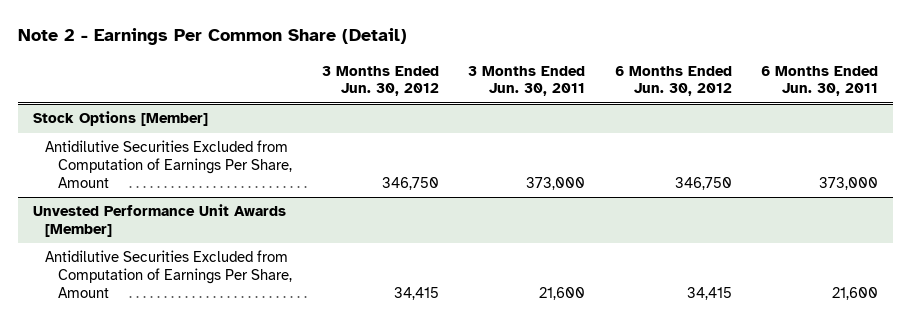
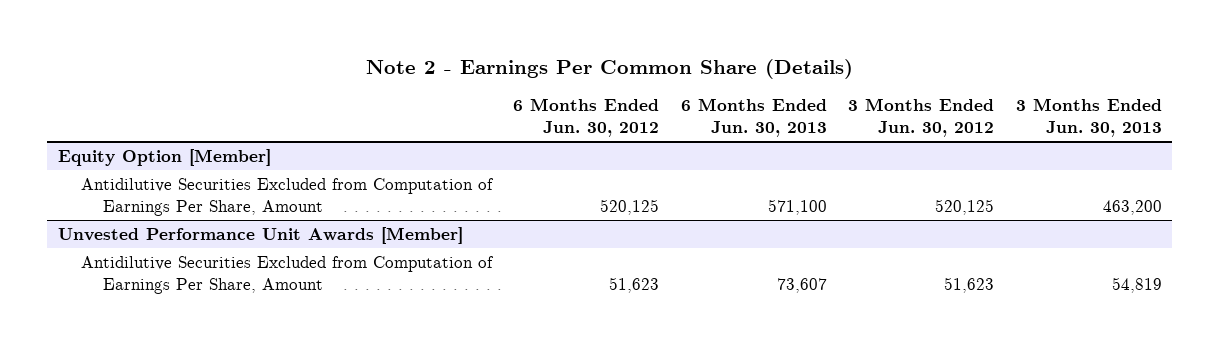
- Note 2 - Earnings Per Common Share (Detail)
+ Note 2 - Earnings Per Common Share (Details)
- | 3 Months Ended Jun. 30, 2012 | 3 Months Ended Jun. 30, 2011 | 6 Months Ended Jun. 30, 2012 | 6 Months Ended Jun. 30, 2011
+ | 6 Months Ended Jun. 30, 2012 | 6 Months Ended Jun. 30, 2013 | 3 Months Ended Jun. 30, 2012 | 3 Months Ended Jun. 30, 2013
- Stock Options [Member]
- Antidilutive Securities Excluded from Computation of Earnings Per Share, Amount | 346,750 | 373,000 | 346,750 | 373,000
+ Equity Option [Member]
+ Antidilutive Securities Excluded from Computation of Earnings Per Share, Amount | 520,125 | 571,100 | 520,125 | 463,200
@ Unvested Performance Unit Awards [Member]
- Antidilutive Securities Excluded from Computation of Earnings Per Share, Amount | 34,415 | 21,600 | 34,415 | 21,600
+ Antidilutive Securities Excluded from Computation of Earnings Per Share, Amount | 51,623 | 73,607 | 51,623 | 54,819

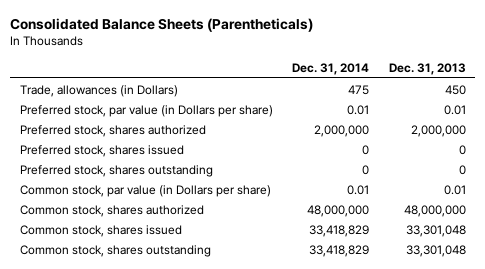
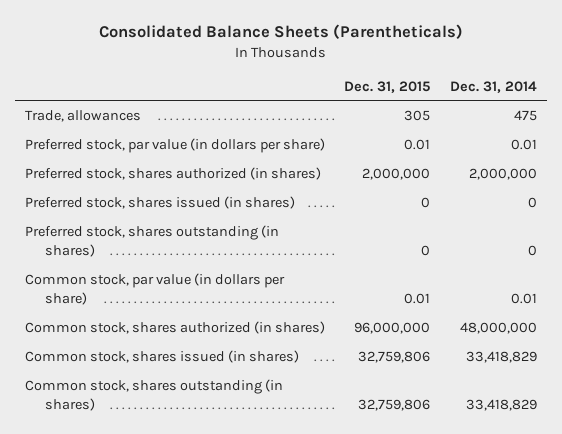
- | Dec. 31, 2014 | Dec. 31, 2013
+ | Dec. 31, 2015 | Dec. 31, 2014
- Trade, allowances (in Dollars) | 475 | 450
- Preferred stock, par value (in Dollars per share) | 0.01 | 0.01
- Preferred stock, shares authorized | 2,000,000 | 2,000,000
- Preferred stock, shares issued | 0 | 0
- Preferred stock, shares outstanding | 0 | 0
- Common stock, par value (in Dollars per share) | 0.01 | 0.01
- Common stock, shares authorized | 48,000,000 | 48,000,000
- Common stock, shares issued | 33,418,829 | 33,301,048
- Common stock, shares outstanding | 33,418,829 | 33,301,048
+ Trade, allowances | 305 | 475
+ Preferred stock, par value (in dollars per share) | 0.01 | 0.01
+ Preferred stock, shares authorized (in shares) | 2,000,000 | 2,000,000
+ Preferred stock, shares issued (in shares) | 0 | 0
+ Preferred stock, shares outstanding (in shares) | 0 | 0
+ Common stock, par value (in dollars per share) | 0.01 | 0.01
+ Common stock, shares authorized (in shares) | 96,000,000 | 48,000,000
+ Common stock, shares issued (in shares) | 32,759,806 | 33,418,829
+ Common stock, shares outstanding (in shares) | 32,759,806 | 33,418,829

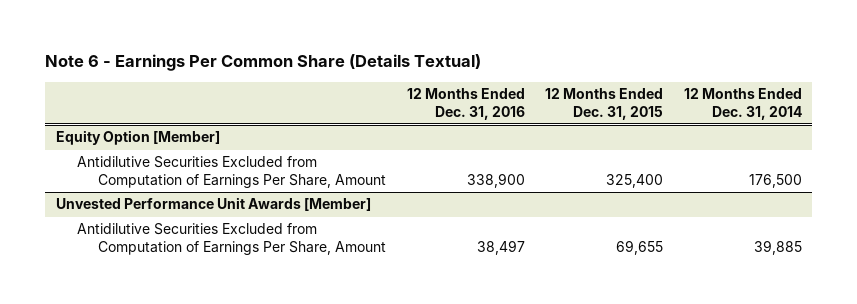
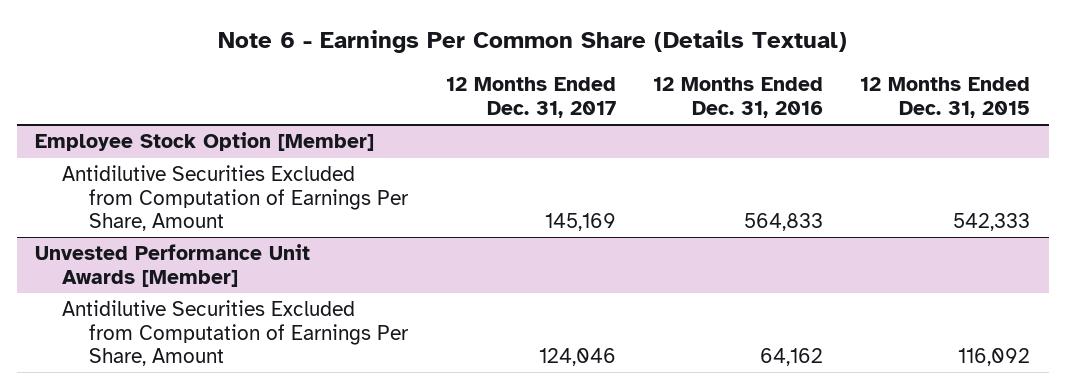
- | 12 Months Ended Dec. 31, 2016 | 12 Months Ended Dec. 31, 2015 | 12 Months Ended Dec. 31, 2014
+ | 12 Months Ended Dec. 31, 2017 | 12 Months Ended Dec. 31, 2016 | 12 Months Ended Dec. 31, 2015
- Equity Option [Member]
- Antidilutive Securities Excluded from Computation of Earnings Per Share, Amount | 338,900 | 325,400 | 176,500
+ Employee Stock Option [Member]
+ Antidilutive Securities Excluded from Computation of Earnings Per Share, Amount | 145,169 | 564,833 | 542,333
@ Unvested Performance Unit Awards [Member]
- Antidilutive Securities Excluded from Computation of Earnings Per Share, Amount | 38,497 | 69,655 | 39,885
+ Antidilutive Securities Excluded from Computation of Earnings Per Share, Amount | 124,046 | 64,162 | 116,092

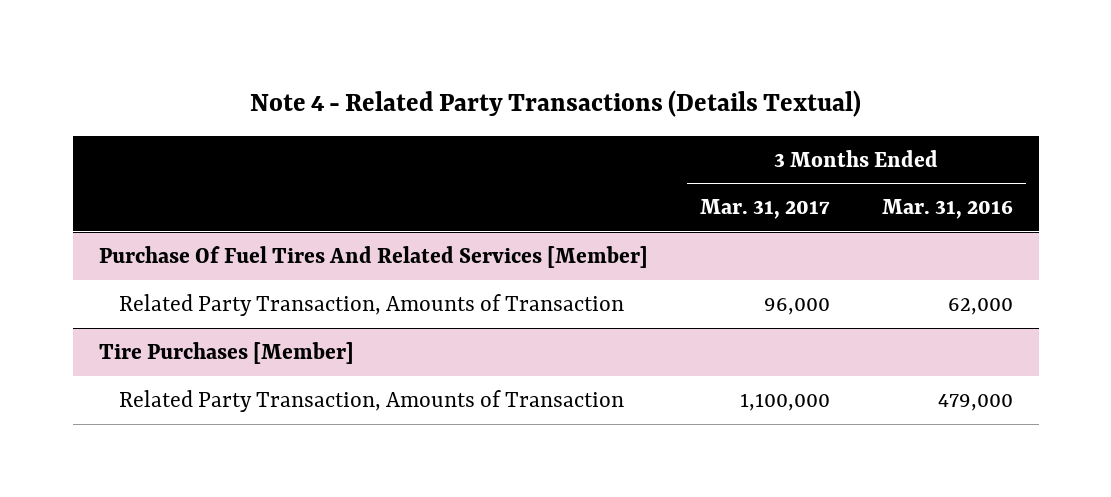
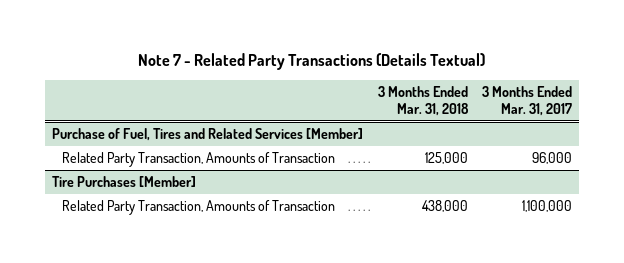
- Note 4 - Related Party Transactions (Details Textual)
+ Note 7 - Related Party Transactions (Details Textual)
- | 3 Months Ended Mar. 31, 2017 | 3 Months Ended Mar. 31, 2016
+ | 3 Months Ended Mar. 31, 2018 | 3 Months Ended Mar. 31, 2017
- Purchase Of Fuel Tires And Related Services [Member]
+ Purchase of Fuel, Tires and Related Services [Member]

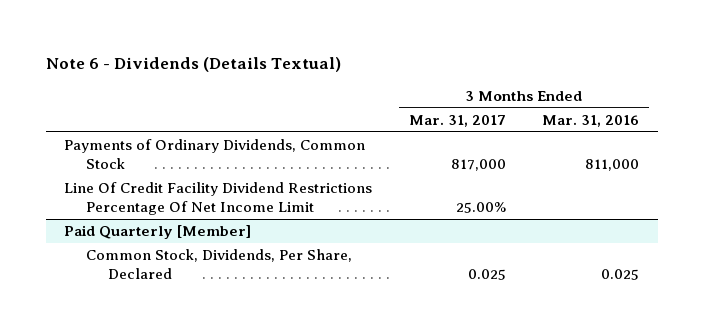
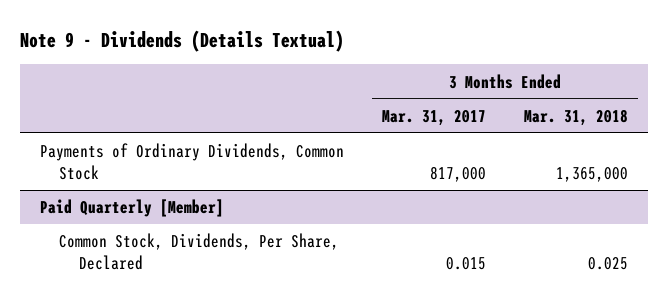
- Note 6 - Dividends (Details Textual)
+ Note 9 - Dividends (Details Textual)
- | 3 Months Ended Mar. 31, 2017 | 3 Months Ended Mar. 31, 2016
+ | 3 Months Ended Mar. 31, 2017 | 3 Months Ended Mar. 31, 2018
- Line Of Credit Facility Dividend Restrictions Percentage Of Net Income Limit | 25.00% |
@ Paid Quarterly [Member]
- Common Stock, Dividends, Per Share, Declared | 0.025 | 0.025
+ Common Stock, Dividends, Per Share, Declared | 0.015 | 0.025

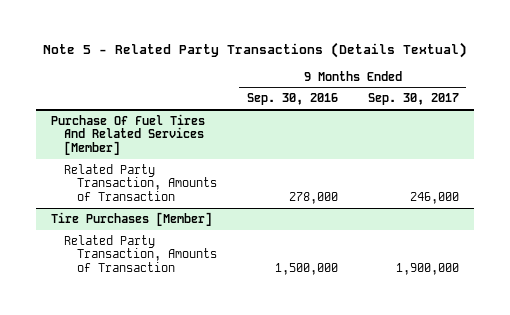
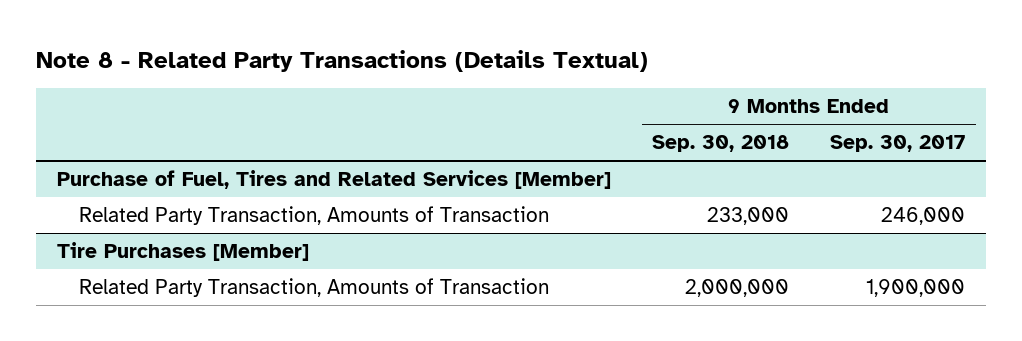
- Note 5 - Related Party Transactions (Details Textual)
+ Note 8 - Related Party Transactions (Details Textual)
- | 9 Months Ended Sep. 30, 2016 | 9 Months Ended Sep. 30, 2017
+ | 9 Months Ended Sep. 30, 2018 | 9 Months Ended Sep. 30, 2017
- Purchase Of Fuel Tires And Related Services [Member]
+ Purchase of Fuel, Tires and Related Services [Member]

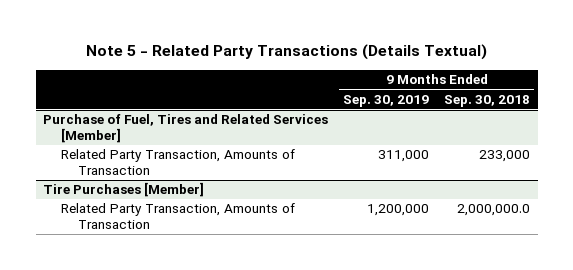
- Note 8 - Related Party Transactions (Details Textual)
+ Note 5 - Related Party Transactions (Details Textual)
- | 9 Months Ended Sep. 30, 2018 | 9 Months Ended Sep. 30, 2017
+ | 9 Months Ended Sep. 30, 2019 | 9 Months Ended Sep. 30, 2018
@ Tire Purchases [Member]
- Related Party Transaction, Amounts of Transaction | 2,000,000 | 1,900,000
+ Related Party Transaction, Amounts of Transaction | 1,200,000 | 2,000,000.0

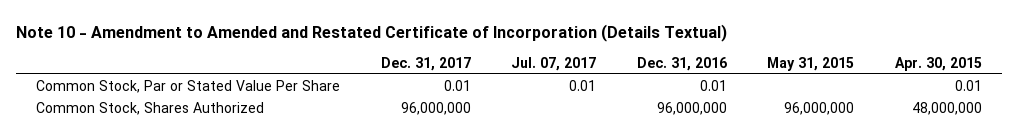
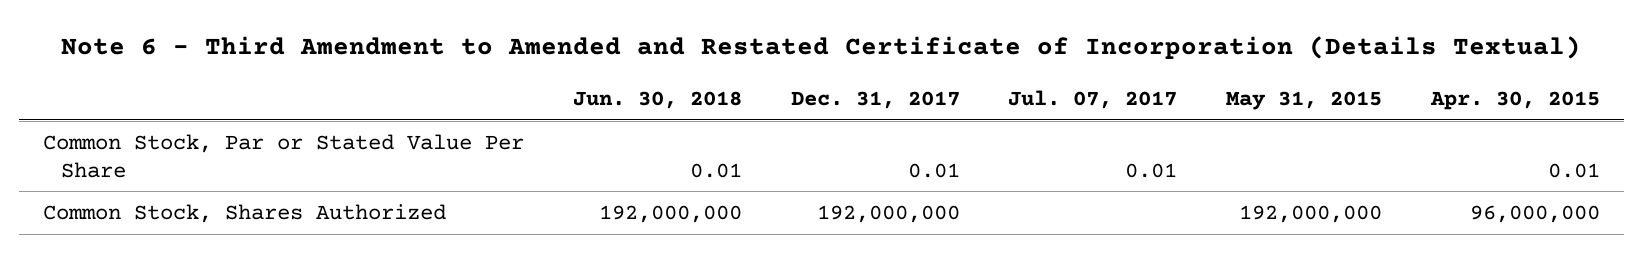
- Note 10 - Amendment to Amended and Restated Certificate of Incorporation (Details Textual)
+ Note 6 - Third Amendment to Amended and Restated Certificate of Incorporation (Details Textual)
- | Dec. 31, 2017 | Jul. 07, 2017 | Dec. 31, 2016 | May 31, 2015 | Apr. 30, 2015
+ | Jun. 30, 2018 | Dec. 31, 2017 | Jul. 07, 2017 | May 31, 2015 | Apr. 30, 2015
- Common Stock, Shares Authorized | 96,000,000 | | 96,000,000 | 96,000,000 | 48,000,000
+ Common Stock, Shares Authorized | 192,000,000 | 192,000,000 | | 192,000,000 | 96,000,000

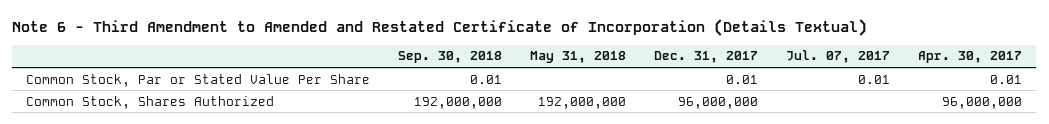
- | Jun. 30, 2018 | Dec. 31, 2017 | Jul. 07, 2017 | May 31, 2015 | Apr. 30, 2015
+ | Sep. 30, 2018 | May 31, 2018 | Dec. 31, 2017 | Jul. 07, 2017 | Apr. 30, 2017
- Common Stock, Shares Authorized | 192,000,000 | 192,000,000 | | 192,000,000 | 96,000,000
+ Common Stock, Shares Authorized | 192,000,000 | 192,000,000 | 96,000,000 | | 96,000,000

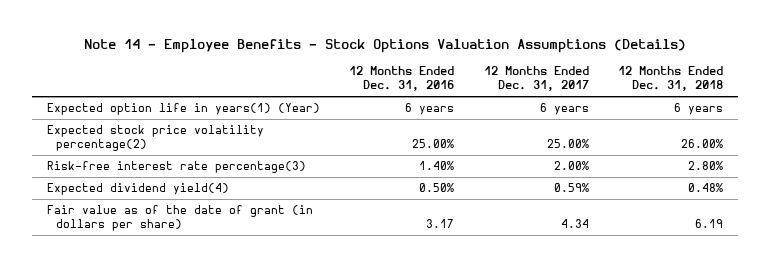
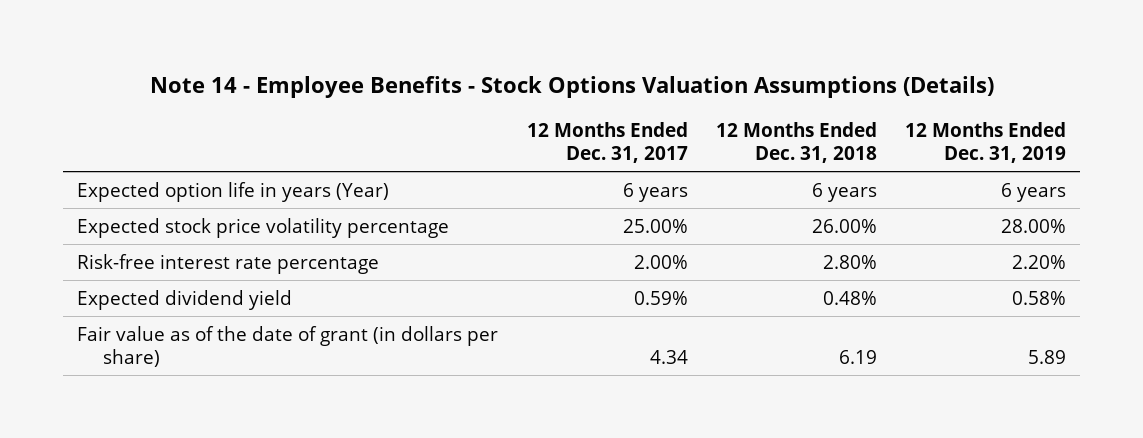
- | 12 Months Ended Dec. 31, 2016 | 12 Months Ended Dec. 31, 2017 | 12 Months Ended Dec. 31, 2018
+ | 12 Months Ended Dec. 31, 2017 | 12 Months Ended Dec. 31, 2018 | 12 Months Ended Dec. 31, 2019
- Expected option life in years(1) (Year) | 6 years | 6 years | 6 years
- Expected stock price volatility percentage(2) | 25.00% | 25.00% | 26.00%
- Risk-free interest rate percentage(3) | 1.40% | 2.00% | 2.80%
- Expected dividend yield(4) | 0.50% | 0.59% | 0.48%
+ Expected option life in years (Year) | 6 years | 6 years | 6 years
+ Expected stock price volatility percentage | 25.00% | 26.00% | 28.00%
+ Risk-free interest rate percentage | 2.00% | 2.80% | 2.20%
+ Expected dividend yield | 0.59% | 0.48% | 0.58%

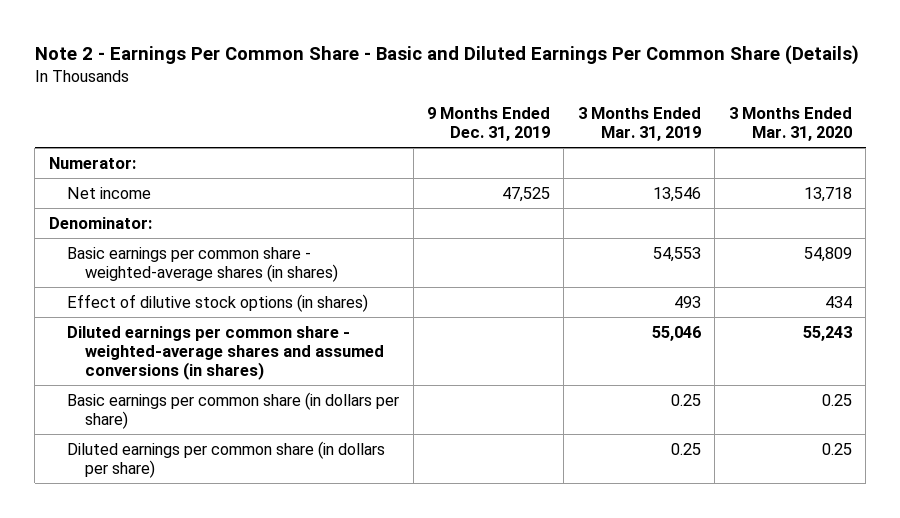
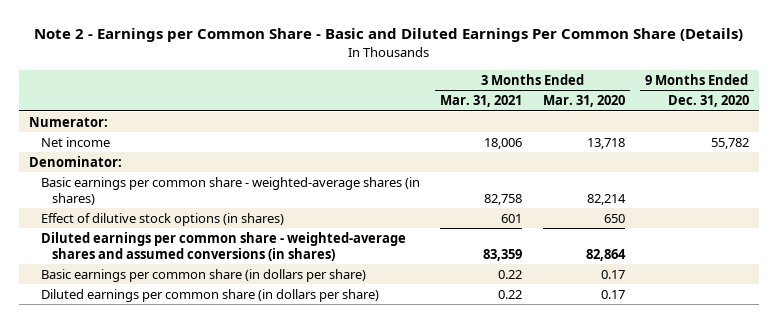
- Note 2 - Earnings Per Common Share - Basic and Diluted Earnings Per Common Share (Details)
+ Note 2 - Earnings per Common Share - Basic and Diluted Earnings Per Common Share (Details)
- | 9 Months Ended Dec. 31, 2019 | 3 Months Ended Mar. 31, 2019 | 3 Months Ended Mar. 31, 2020
+ | 3 Months Ended Mar. 31, 2021 | 3 Months Ended Mar. 31, 2020 | 9 Months Ended Dec. 31, 2020
- Basic earnings per common share - weighted-average shares (in shares) | | 54,553 | 54,809
- Effect of dilutive stock options (in shares) | | 493 | 434
- Diluted earnings per common share - weighted-average shares and assumed conversions (in shares) | | 55,046 | 55,243
- Basic earnings per common share (in dollars per share) | | 0.25 | 0.25
- Diluted earnings per common share (in dollars per share) | | 0.25 | 0.25
+ Basic earnings per common share - weighted-average shares (in shares) | 82,758 | 82,214 |
+ Effect of dilutive stock options (in shares) | 601 | 650 |
+ Diluted earnings per common share - weighted-average shares and assumed conversions (in shares) | 83,359 | 82,864 |
+ Basic earnings per common share (in dollars per share) | 0.22 | 0.17 |
+ Diluted earnings per common share (in dollars per share) | 0.22 | 0.17 |

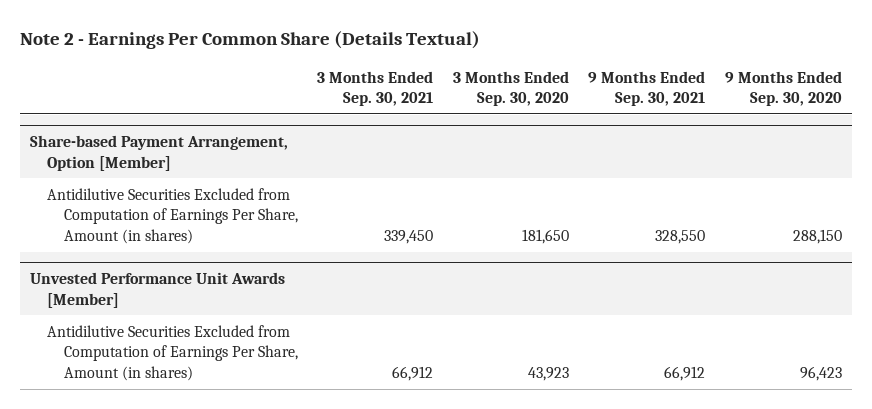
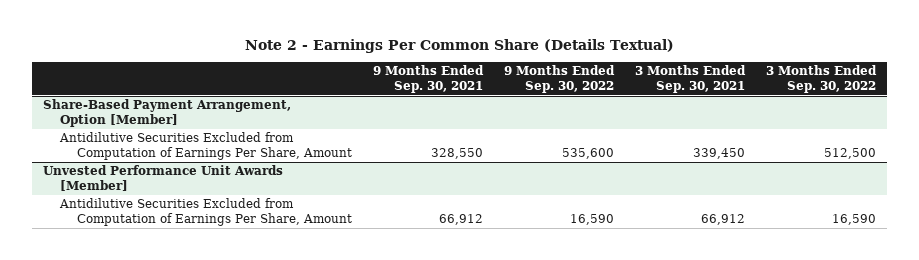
- | 3 Months Ended Sep. 30, 2021 | 3 Months Ended Sep. 30, 2020 | 9 Months Ended Sep. 30, 2021 | 9 Months Ended Sep. 30, 2020
+ | 9 Months Ended Sep. 30, 2021 | 9 Months Ended Sep. 30, 2022 | 3 Months Ended Sep. 30, 2021 | 3 Months Ended Sep. 30, 2022
- Share-based Payment Arrangement, Option [Member]
- Antidilutive Securities Excluded from Computation of Earnings Per Share, Amount (in shares) | 339,450 | 181,650 | 328,550 | 288,150
+ Share-Based Payment Arrangement, Option [Member]
+ Antidilutive Securities Excluded from Computation of Earnings Per Share, Amount | 328,550 | 535,600 | 339,450 | 512,500
@ Unvested Performance Unit Awards [Member]
- Antidilutive Securities Excluded from Computation of Earnings Per Share, Amount (in shares) | 66,912 | 43,923 | 66,912 | 96,423
+ Antidilutive Securities Excluded from Computation of Earnings Per Share, Amount | 66,912 | 16,590 | 66,912 | 16,590

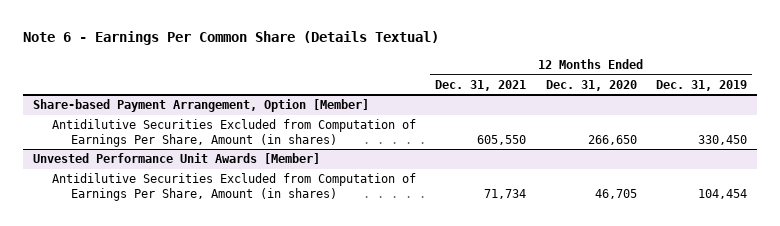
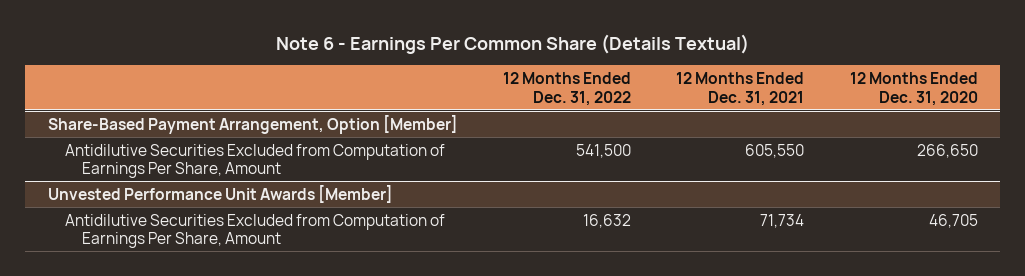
- | 12 Months Ended Dec. 31, 2021 | 12 Months Ended Dec. 31, 2020 | 12 Months Ended Dec. 31, 2019
+ | 12 Months Ended Dec. 31, 2022 | 12 Months Ended Dec. 31, 2021 | 12 Months Ended Dec. 31, 2020
- Share-based Payment Arrangement, Option [Member]
- Antidilutive Securities Excluded from Computation of Earnings Per Share, Amount (in shares) | 605,550 | 266,650 | 330,450
+ Share-Based Payment Arrangement, Option [Member]
+ Antidilutive Securities Excluded from Computation of Earnings Per Share, Amount | 541,500 | 605,550 | 266,650
@ Unvested Performance Unit Awards [Member]
- Antidilutive Securities Excluded from Computation of Earnings Per Share, Amount (in shares) | 71,734 | 46,705 | 104,454
+ Antidilutive Securities Excluded from Computation of Earnings Per Share, Amount | 16,632 | 71,734 | 46,705

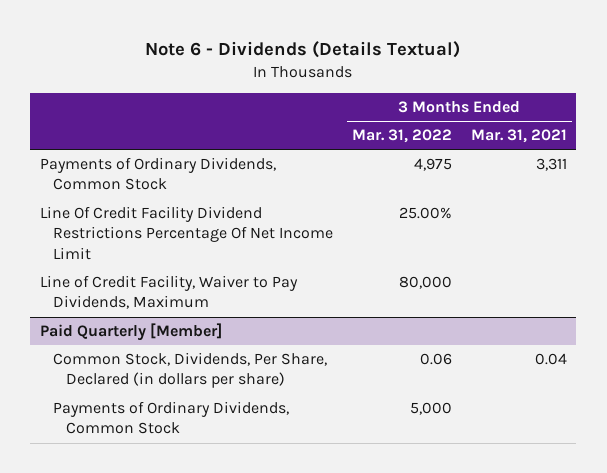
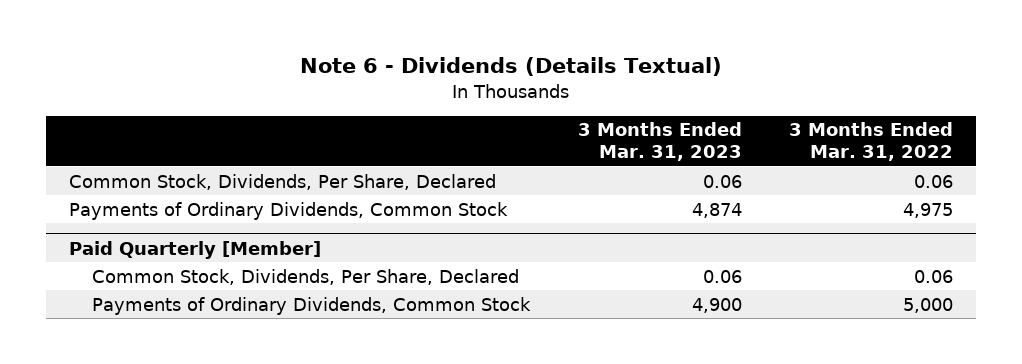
- | 3 Months Ended Mar. 31, 2022 | 3 Months Ended Mar. 31, 2021
+ | 3 Months Ended Mar. 31, 2023 | 3 Months Ended Mar. 31, 2022
+ Common Stock, Dividends, Per Share, Declared | 0.06 | 0.06
- Line Of Credit Facility Dividend Restrictions Percentage Of Net Income Limit | 25.00% |
- Line of Credit Facility, Waiver to Pay Dividends, Maximum | 80,000 |
@ Paid Quarterly [Member]
- Common Stock, Dividends, Per Share, Declared (in dollars per share) | 0.06 | 0.04
+ Common Stock, Dividends, Per Share, Declared | 0.06 | 0.06

